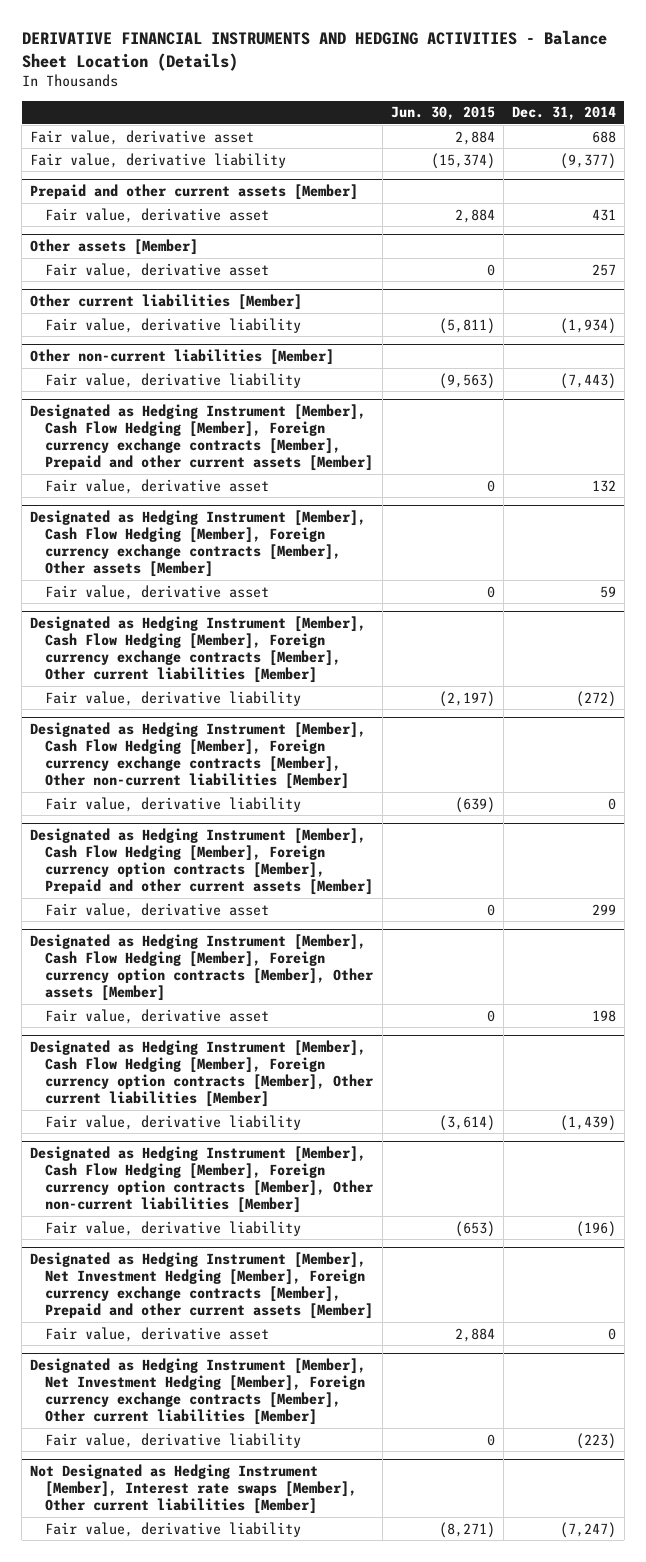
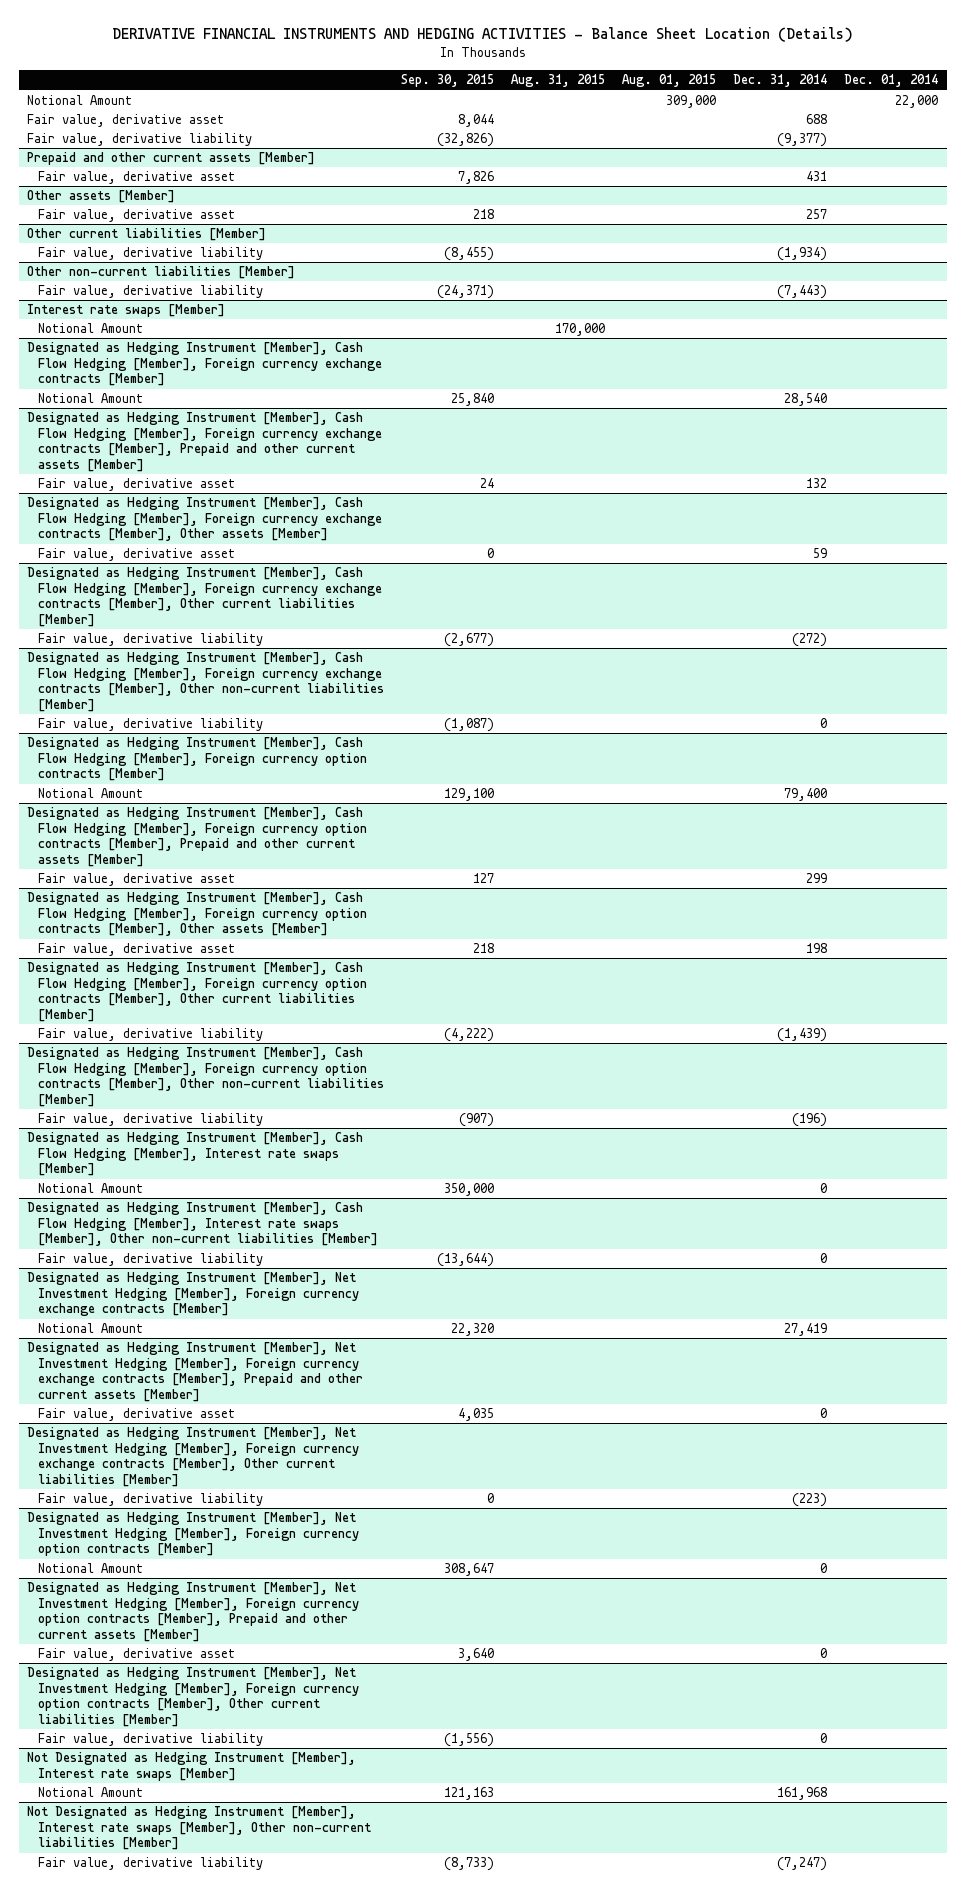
- | Jun. 30, 2015 | Dec. 31, 2014
+ | Sep. 30, 2015 | Aug. 31, 2015 | Aug. 01, 2015 | Dec. 31, 2014 | Dec. 01, 2014
+ Notional Amount | | | 309,000 | | 22,000
+ Interest rate swaps [Member]
+ Notional Amount | | 170,000 | | |
+ Designated as Hedging Instrument [Member], Cash Flow Hedging [Member], Foreign currency exchange contracts [Member]
+ Notional Amount | 25,840 | | | 28,540 |
+ Designated as Hedging Instrument [Member], Cash Flow Hedging [Member], Foreign currency option contracts [Member]
+ Notional Amount | 129,100 | | | 79,400 |
+ Designated as Hedging Instrument [Member], Cash Flow Hedging [Member], Interest rate swaps [Member]
+ Notional Amount | 350,000 | | | 0 |
+ Designated as Hedging Instrument [Member], Cash Flow Hedging [Member], Interest rate swaps [Member], Other non-current liabilities [Member]
+ Fair value, derivative liability | (13,644) | | | 0 |
+ Designated as Hedging Instrument [Member], Net Investment Hedging [Member], Foreign currency exchange contracts [Member]
+ Notional Amount | 22,320 | | | 27,419 |
- Not Designated as Hedging Instrument [Member], Interest rate swaps [Member], Other current liabilities [Member]
+ Designated as Hedging Instrument [Member], Net Investment Hedging [Member], Foreign currency option contracts [Member]
+ Notional Amount | 308,647 | | | 0 |
+ Designated as Hedging Instrument [Member], Net Investment Hedging [Member], Foreign currency option contracts [Member], Prepaid and other current assets [Member]
+ Fair value, derivative asset | 3,640 | | | 0 |
+ Designated as Hedging Instrument [Member], Net Investment Hedging [Member], Foreign currency option contracts [Member], Other current liabilities [Member]
+ Fair value, derivative liability | (1,556) | | | 0 |
+ Not Designated as Hedging Instrument [Member], Interest rate swaps [Member]
+ Notional Amount | 121,163 | | | 161,968 |
+ Not Designated as Hedging Instrument [Member], Interest rate swaps [Member], Other non-current liabilities [Member]

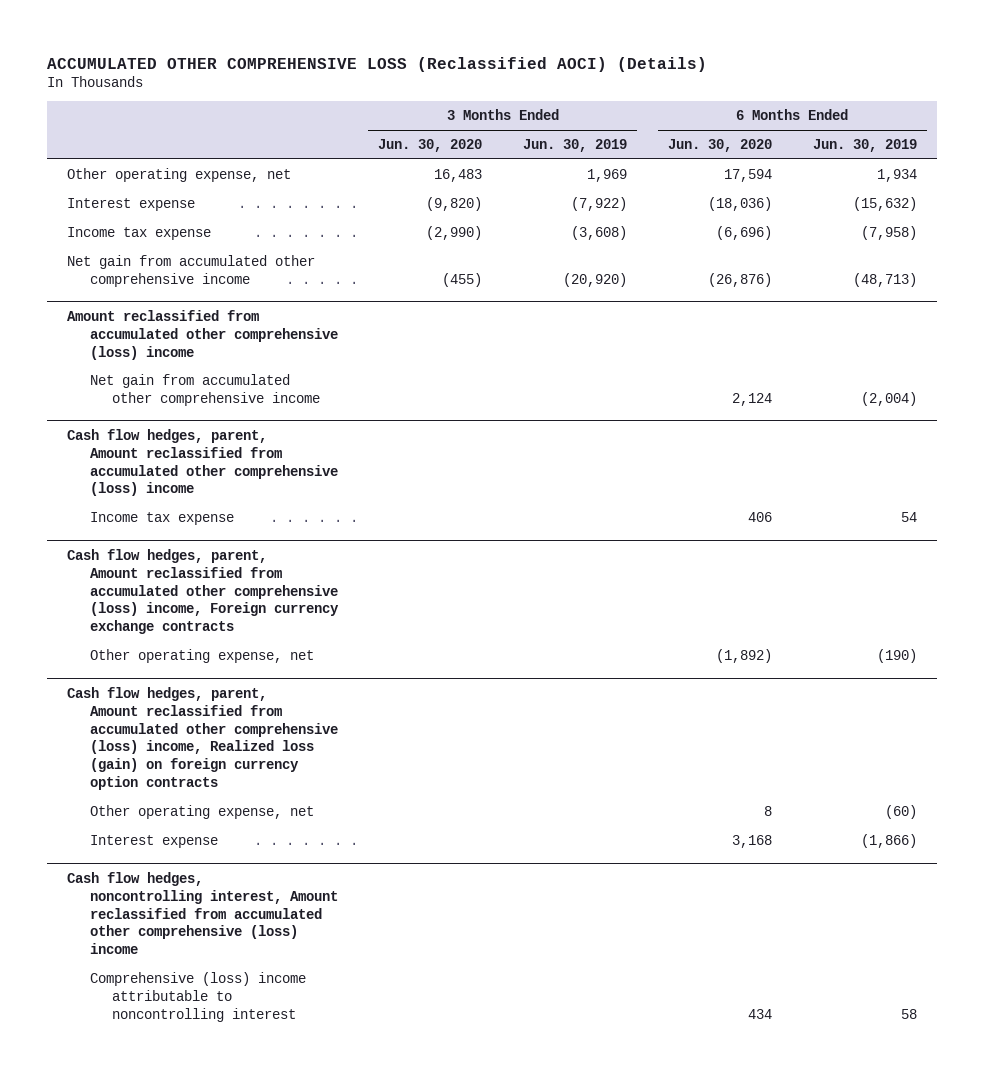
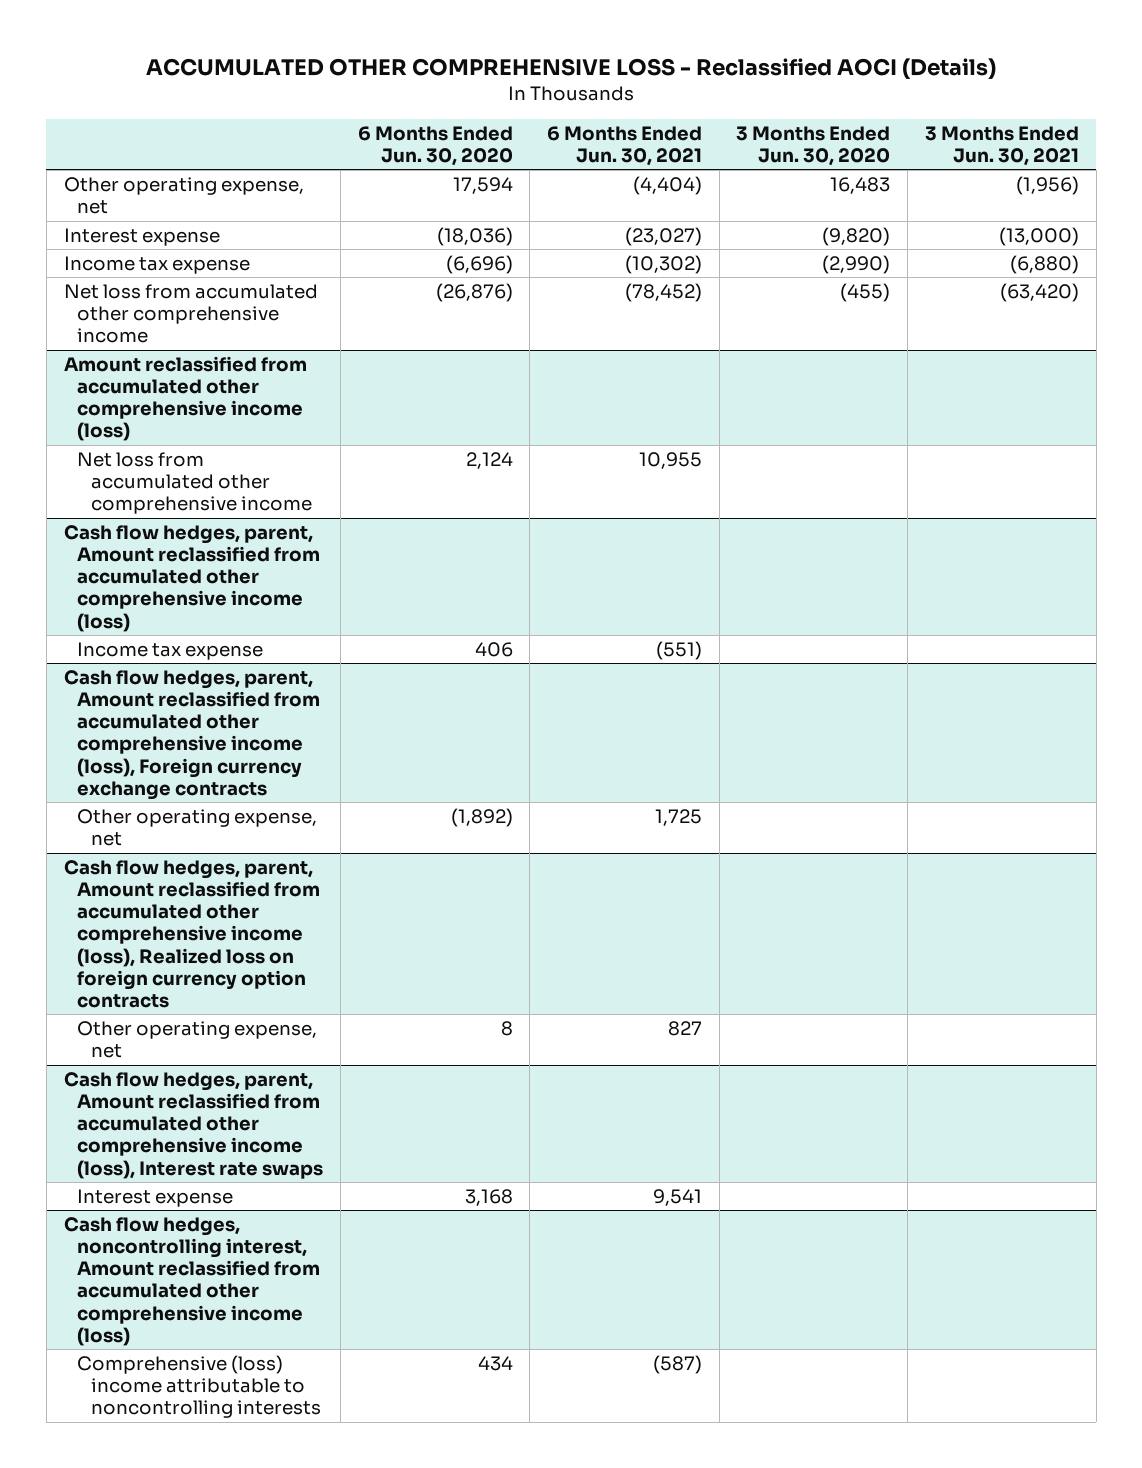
- ACCUMULATED OTHER COMPREHENSIVE LOSS (Reclassified AOCI) (Details)
+ ACCUMULATED OTHER COMPREHENSIVE LOSS - Reclassified AOCI (Details)
- | 3 Months Ended Jun. 30, 2020 | 3 Months Ended Jun. 30, 2019 | 6 Months Ended Jun. 30, 2020 | 6 Months Ended Jun. 30, 2019
+ | 6 Months Ended Jun. 30, 2020 | 6 Months Ended Jun. 30, 2021 | 3 Months Ended Jun. 30, 2020 | 3 Months Ended Jun. 30, 2021
- Net gain from accumulated other comprehensive income | (455) | (20,920) | (26,876) | (48,713)
- Amount reclassified from accumulated other comprehensive (loss) income
- Net gain from accumulated other comprehensive income | | | 2,124 | (2,004)
- Cash flow hedges, parent, Amount reclassified from accumulated other comprehensive (loss) income
+ Net loss from accumulated other comprehensive income | (26,876) | (78,452) | (455) | (63,420)
+ Amount reclassified from accumulated other comprehensive income (loss)
+ Net loss from accumulated other comprehensive income | 2,124 | 10,955 | |
+ Cash flow hedges, parent, Amount reclassified from accumulated other comprehensive income (loss)
- Cash flow hedges, parent, Amount reclassified from accumulated other comprehensive (loss) income, Foreign currency exchange contracts
+ Cash flow hedges, parent, Amount reclassified from accumulated other comprehensive income (loss), Foreign currency exchange contracts
- Cash flow hedges, parent, Amount reclassified from accumulated other comprehensive (loss) income, Realized loss (gain) on foreign currency option contracts
+ Cash flow hedges, parent, Amount reclassified from accumulated other comprehensive income (loss), Realized loss on foreign currency option contracts
+ Cash flow hedges, parent, Amount reclassified from accumulated other comprehensive income (loss), Interest rate swaps
- Cash flow hedges, noncontrolling interest, Amount reclassified from accumulated other comprehensive (loss) income
- Comprehensive (loss) income attributable to noncontrolling interest | | | 434 | 58
+ Cash flow hedges, noncontrolling interest, Amount reclassified from accumulated other comprehensive income (loss)
+ Comprehensive (loss) income attributable to noncontrolling interests | 434 | (587) | |

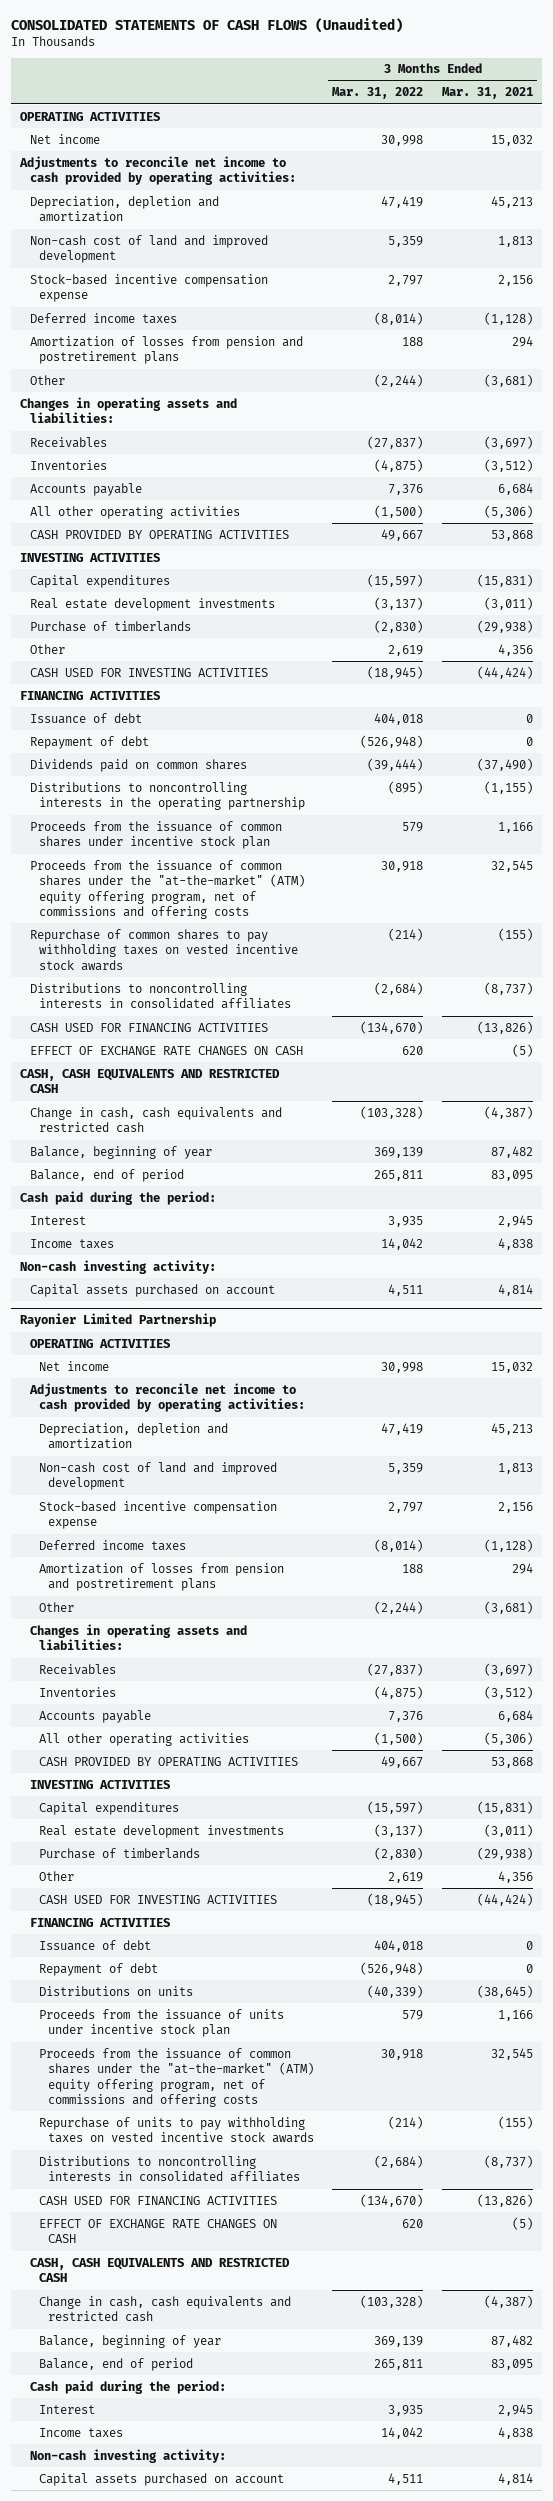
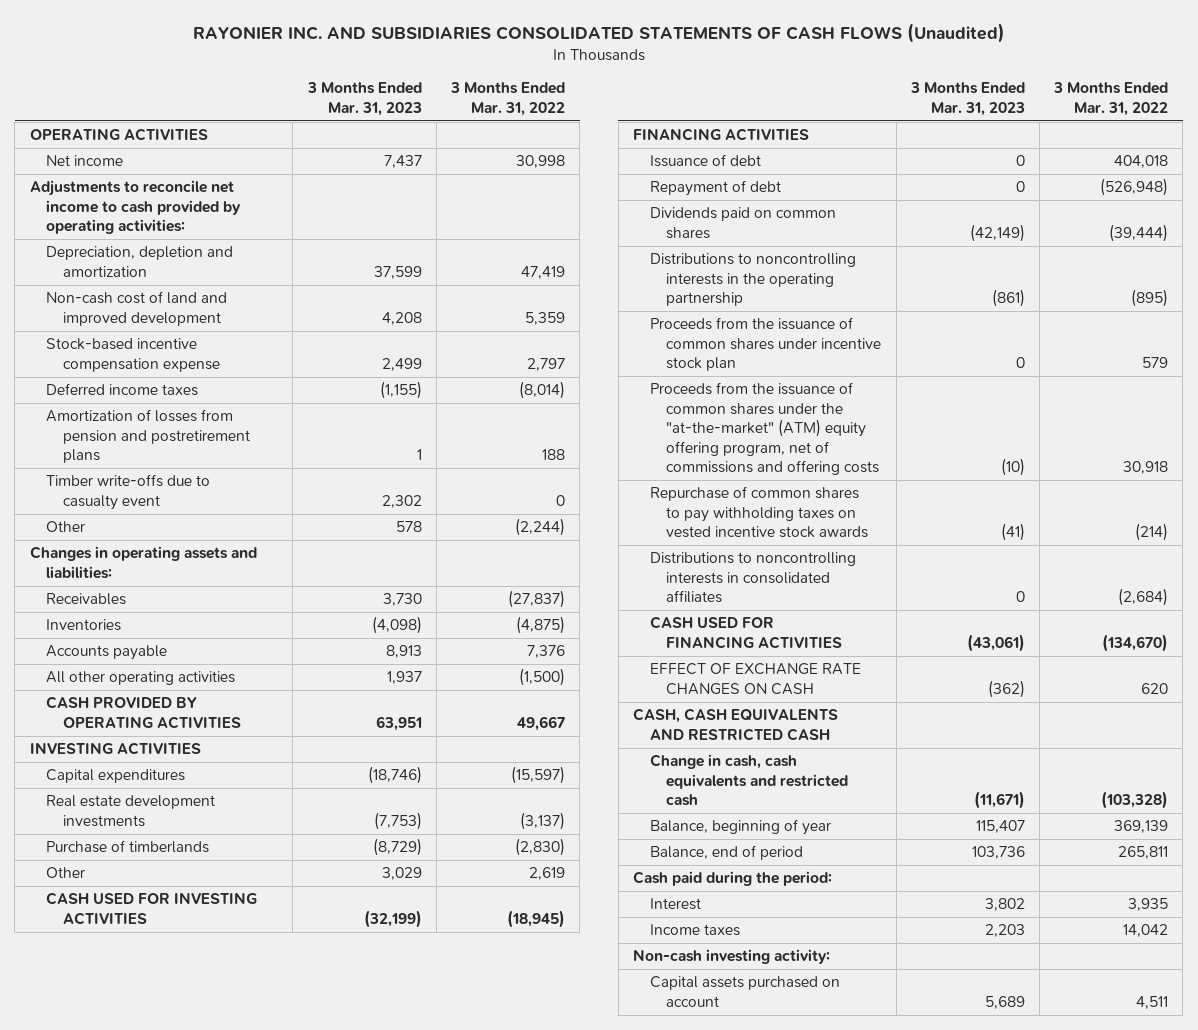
- CONSOLIDATED STATEMENTS OF CASH FLOWS (Unaudited)
+ RAYONIER INC. AND SUBSIDIARIES CONSOLIDATED STATEMENTS OF CASH FLOWS (Unaudited)
- | 3 Months Ended Mar. 31, 2022 | 3 Months Ended Mar. 31, 2021
+ | 3 Months Ended Mar. 31, 2023 | 3 Months Ended Mar. 31, 2022
+ Timber write-offs due to casualty event | 2,302 | 0
- Rayonier Limited Partnership
- OPERATING ACTIVITIES
- Net income | 30,998 | 15,032
- Adjustments to reconcile net income to cash provided by operating activities:
- Depreciation, depletion and amortization | 47,419 | 45,213
- Non-cash cost of land and improved development | 5,359 | 1,813
- Stock-based incentive compensation expense | 2,797 | 2,156
- Deferred income taxes | (8,014) | (1,128)
- Amortization of losses from pension and postretirement plans | 188 | 294
- Other | (2,244) | (3,681)
- Changes in operating assets and liabilities:
- Receivables | (27,837) | (3,697)
- Inventories | (4,875) | (3,512)
- Accounts payable | 7,376 | 6,684
- All other operating activities | (1,500) | (5,306)
- CASH PROVIDED BY OPERATING ACTIVITIES | 49,667 | 53,868
- INVESTING ACTIVITIES
- Capital expenditures | (15,597) | (15,831)
- Real estate development investments | (3,137) | (3,011)
- Purchase of timberlands | (2,830) | (29,938)
- Other | 2,619 | 4,356
- CASH USED FOR INVESTING ACTIVITIES | (18,945) | (44,424)
- FINANCING ACTIVITIES
- Issuance of debt | 404,018 | 0
- Repayment of debt | (526,948) | 0
- Distributions on units | (40,339) | (38,645)
- Proceeds from the issuance of units under incentive stock plan | 579 | 1,166
- Proceeds from the issuance of common shares under the "at-the-market" (ATM) equity offering program, net of commissions and offering costs | 30,918 | 32,545
- Repurchase of units to pay withholding taxes on vested incentive stock awards | (214) | (155)
- Distributions to noncontrolling interests in consolidated affiliates | (2,684) | (8,737)
- CASH USED FOR FINANCING ACTIVITIES | (134,670) | (13,826)
- EFFECT OF EXCHANGE RATE CHANGES ON CASH | 620 | (5)
- CASH, CASH EQUIVALENTS AND RESTRICTED CASH
- Change in cash, cash equivalents and restricted cash | (103,328) | (4,387)
- Balance, beginning of year | 369,139 | 87,482
- Balance, end of period | 265,811 | 83,095
- Cash paid during the period:
- Interest | 3,935 | 2,945
- Income taxes | 14,042 | 4,838
- Non-cash investing activity:
- Capital assets purchased on account | 4,511 | 4,814

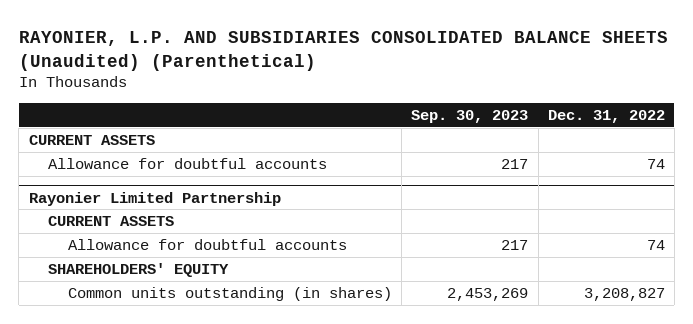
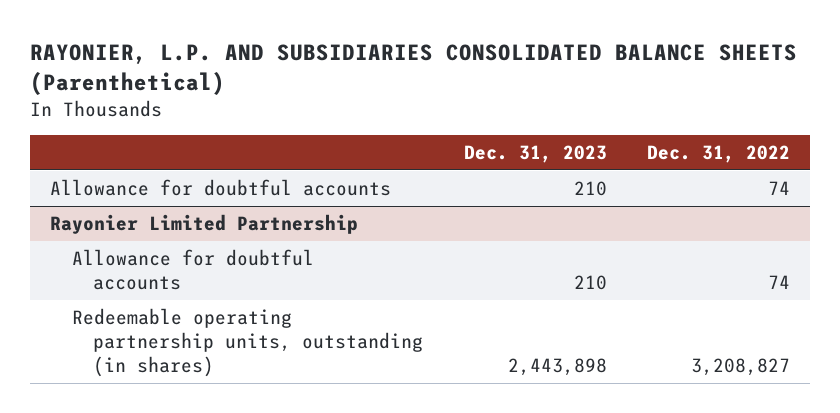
- RAYONIER, L.P. AND SUBSIDIARIES CONSOLIDATED BALANCE SHEETS (Unaudited) (Parenthetical)
+ RAYONIER, L.P. AND SUBSIDIARIES CONSOLIDATED BALANCE SHEETS (Parenthetical)
- | Sep. 30, 2023 | Dec. 31, 2022
+ | Dec. 31, 2023 | Dec. 31, 2022
- CURRENT ASSETS
@ Rayonier Limited Partnership
- CURRENT ASSETS
- SHAREHOLDERS' EQUITY
- Common units outstanding (in shares) | 2,453,269 | 3,208,827
+ Redeemable operating partnership units, outstanding (in shares) | 2,443,898 | 3,208,827

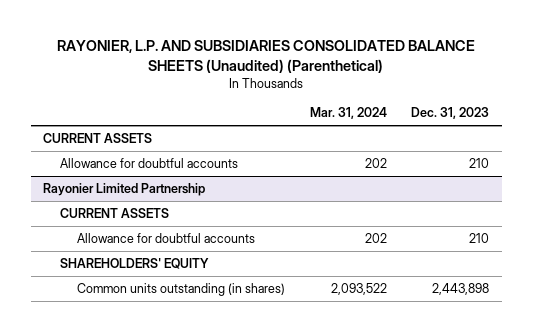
- RAYONIER, L.P. AND SUBSIDIARIES CONSOLIDATED BALANCE SHEETS (Parenthetical)
+ RAYONIER, L.P. AND SUBSIDIARIES CONSOLIDATED BALANCE SHEETS (Unaudited) (Parenthetical)
- | Dec. 31, 2023 | Dec. 31, 2022
+ | Mar. 31, 2024 | Dec. 31, 2023
+ CURRENT ASSETS
@ Rayonier Limited Partnership
+ CURRENT ASSETS
- Redeemable operating partnership units, outstanding (in shares) | 2,443,898 | 3,208,827
+ SHAREHOLDERS' EQUITY
+ Common units outstanding (in shares) | 2,093,522 | 2,443,898

